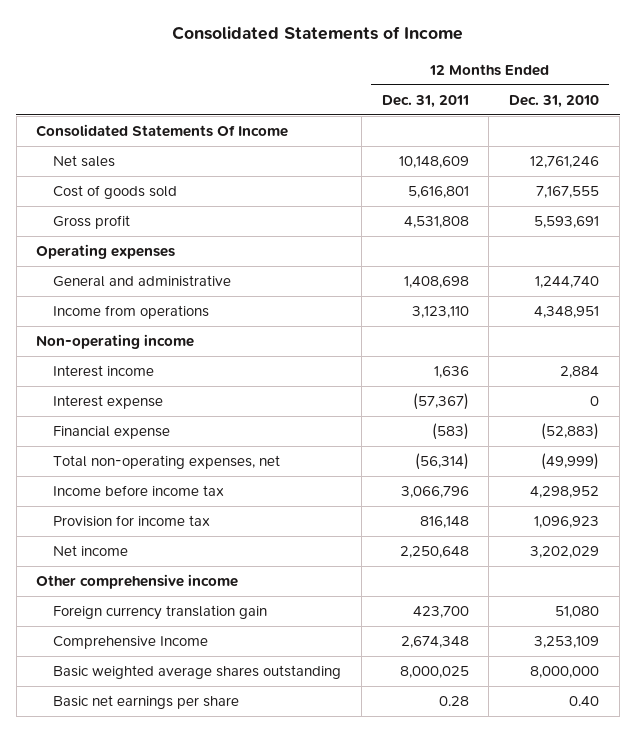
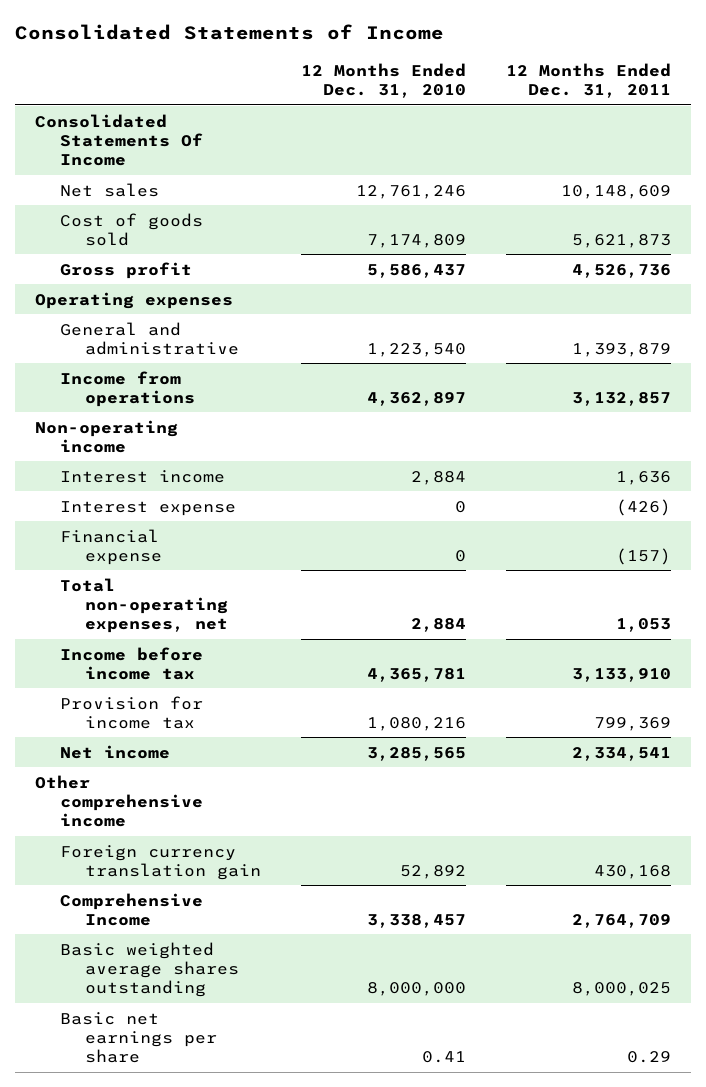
- | 12 Months Ended Dec. 31, 2011 | 12 Months Ended Dec. 31, 2010
+ | 12 Months Ended Dec. 31, 2010 | 12 Months Ended Dec. 31, 2011
- Cost of goods sold | 5,616,801 | 7,167,555
- Gross profit | 4,531,808 | 5,593,691
+ Cost of goods sold | 7,174,809 | 5,621,873
+ Gross profit | 5,586,437 | 4,526,736
- General and administrative | 1,408,698 | 1,244,740
- Income from operations | 3,123,110 | 4,348,951
+ General and administrative | 1,223,540 | 1,393,879
+ Income from operations | 4,362,897 | 3,132,857
- Interest expense | (57,367) | 0
- Financial expense | (583) | (52,883)
- Total non-operating expenses, net | (56,314) | (49,999)
- Income before income tax | 3,066,796 | 4,298,952
- Provision for income tax | 816,148 | 1,096,923
- Net income | 2,250,648 | 3,202,029
+ Interest expense | 0 | (426)
+ Financial expense | 0 | (157)
+ Total non-operating expenses, net | 2,884 | 1,053
+ Income before income tax | 4,365,781 | 3,133,910
+ Provision for income tax | 1,080,216 | 799,369
+ Net income | 3,285,565 | 2,334,541
- Foreign currency translation gain | 423,700 | 51,080
- Comprehensive Income | 2,674,348 | 3,253,109
+ Foreign currency translation gain | 52,892 | 430,168
+ Comprehensive Income | 3,338,457 | 2,764,709
- Basic net earnings per share | 0.28 | 0.40
+ Basic net earnings per share | 0.41 | 0.29

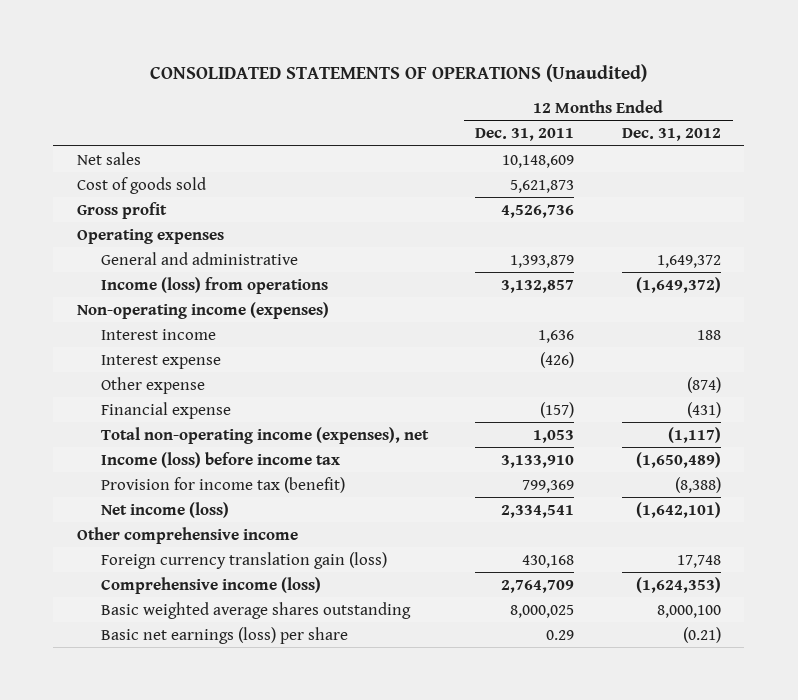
- Consolidated Statements of Income
+ CONSOLIDATED STATEMENTS OF OPERATIONS (Unaudited)
- | 12 Months Ended Dec. 31, 2010 | 12 Months Ended Dec. 31, 2011
+ | 12 Months Ended Dec. 31, 2011 | 12 Months Ended Dec. 31, 2012
- Consolidated Statements Of Income
- Income from operations | 4,362,897 | 3,132,857
- Non-operating income
+ Income (loss) from operations | 3,132,857 | (1,649,372)
+ Non-operating income (expenses)
+ Other expense | | (874)
- Total non-operating expenses, net | 2,884 | 1,053
- Income before income tax | 4,365,781 | 3,133,910
- Provision for income tax | 1,080,216 | 799,369
- Net income | 3,285,565 | 2,334,541
+ Total non-operating income (expenses), net | 1,053 | (1,117)
+ Income (loss) before income tax | 3,133,910 | (1,650,489)
+ Provision for income tax (benefit) | 799,369 | (8,388)
+ Net income (loss) | 2,334,541 | (1,642,101)
- Foreign currency translation gain | 52,892 | 430,168
- Comprehensive Income | 3,338,457 | 2,764,709
+ Foreign currency translation gain (loss) | 430,168 | 17,748
+ Comprehensive income (loss) | 2,764,709 | (1,624,353)
- Basic net earnings per share | 0.41 | 0.29
+ Basic net earnings (loss) per share | 0.29 | (0.21)

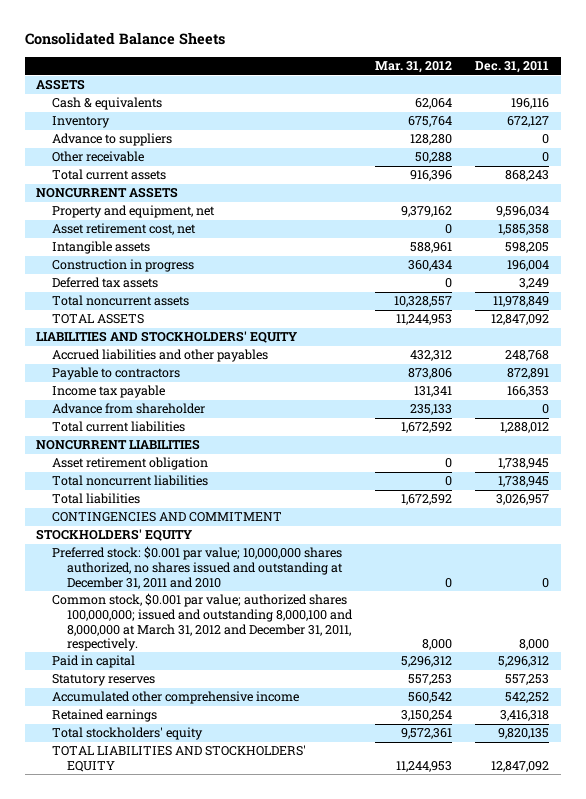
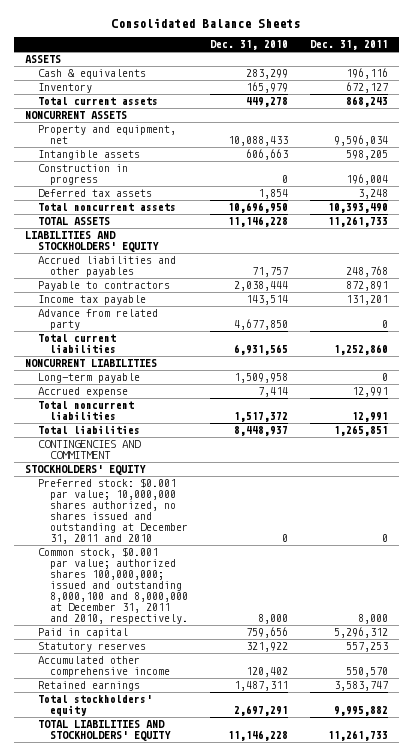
- | Mar. 31, 2012 | Dec. 31, 2011
+ | Dec. 31, 2010 | Dec. 31, 2011
- Advance to suppliers | 128,280 | 0
- Other receivable | 50,288 | 0
- Asset retirement cost, net | 0 | 1,585,358
- Deferred tax assets | 0 | 3,249
- Total noncurrent assets | 10,328,557 | 11,978,849
- TOTAL ASSETS | 11,244,953 | 12,847,092
+ Deferred tax assets | 1,854 | 3,248
+ Total noncurrent assets | 10,696,950 | 10,393,490
+ TOTAL ASSETS | 11,146,228 | 11,261,733
- Income tax payable | 131,341 | 166,353
- Advance from shareholder | 235,133 | 0
- Total current liabilities | 1,672,592 | 1,288,012
+ Income tax payable | 143,514 | 131,201
+ Advance from related party | 4,677,850 | 0
+ Total current liabilities | 6,931,565 | 1,252,860
- Asset retirement obligation | 0 | 1,738,945
- Total noncurrent liabilities | 0 | 1,738,945
- Total liabilities | 1,672,592 | 3,026,957
+ Long-term payable | 1,509,958 | 0
+ Accrued expense | 7,414 | 12,991
+ Total noncurrent liabilities | 1,517,372 | 12,991
+ Total liabilities | 8,448,937 | 1,265,851
- Common stock, $0.001 par value; authorized shares 100,000,000; issued and outstanding 8,000,100 and 8,000,000 at March 31, 2012 and December 31, 2011, respectively. | 8,000 | 8,000
+ Common stock, $0.001 par value; authorized shares 100,000,000; issued and outstanding 8,000,100 and 8,000,000 at December 31, 2011 and 2010, respectively. | 8,000 | 8,000
- Accumulated other comprehensive income | 560,542 | 542,252
- Retained earnings | 3,150,254 | 3,416,318
- Total stockholders' equity | 9,572,361 | 9,820,135
- TOTAL LIABILITIES AND STOCKHOLDERS' EQUITY | 11,244,953 | 12,847,092
+ Accumulated other comprehensive income | 120,402 | 550,570
+ Retained earnings | 1,487,311 | 3,583,747
+ Total stockholders' equity | 2,697,291 | 9,995,882
+ TOTAL LIABILITIES AND STOCKHOLDERS' EQUITY | 11,146,228 | 11,261,733

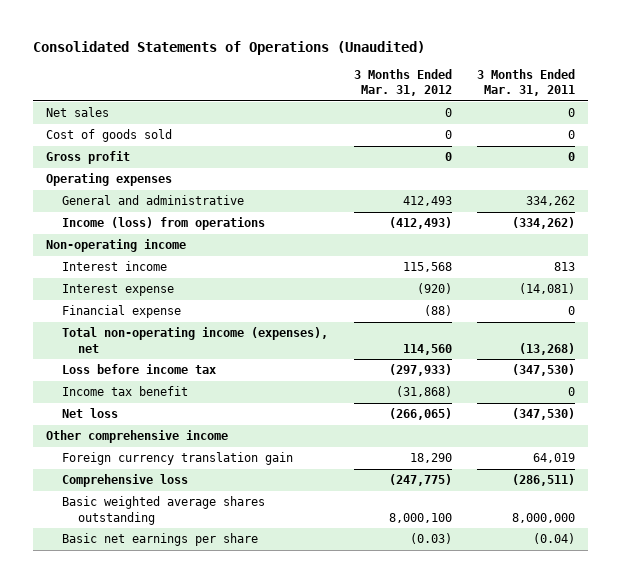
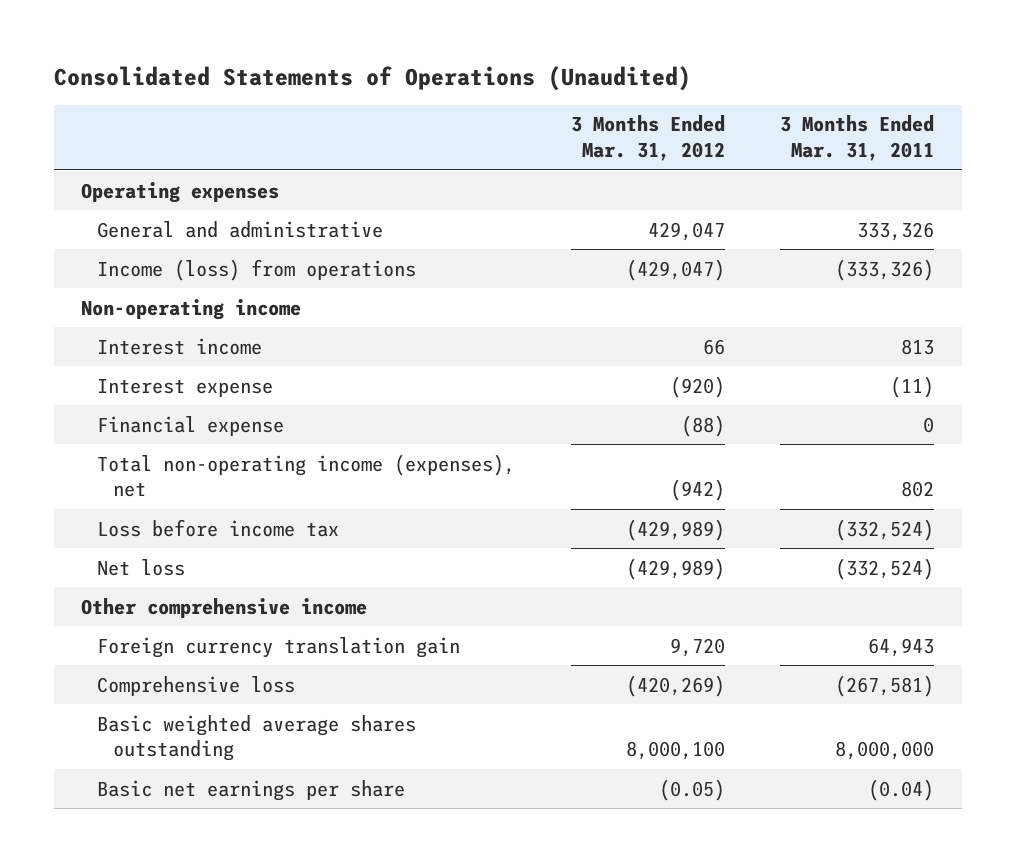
- Net sales | 0 | 0
- Cost of goods sold | 0 | 0
- Gross profit | 0 | 0
- General and administrative | 412,493 | 334,262
- Income (loss) from operations | (412,493) | (334,262)
+ General and administrative | 429,047 | 333,326
+ Income (loss) from operations | (429,047) | (333,326)
- Interest income | 115,568 | 813
- Interest expense | (920) | (14,081)
+ Interest income | 66 | 813
+ Interest expense | (920) | (11)
- Total non-operating income (expenses), net | 114,560 | (13,268)
- Loss before income tax | (297,933) | (347,530)
- Income tax benefit | (31,868) | 0
- Net loss | (266,065) | (347,530)
+ Total non-operating income (expenses), net | (942) | 802
+ Loss before income tax | (429,989) | (332,524)
+ Net loss | (429,989) | (332,524)
- Foreign currency translation gain | 18,290 | 64,019
- Comprehensive loss | (247,775) | (286,511)
+ Foreign currency translation gain | 9,720 | 64,943
+ Comprehensive loss | (420,269) | (267,581)
- Basic net earnings per share | (0.03) | (0.04)
+ Basic net earnings per share | (0.05) | (0.04)

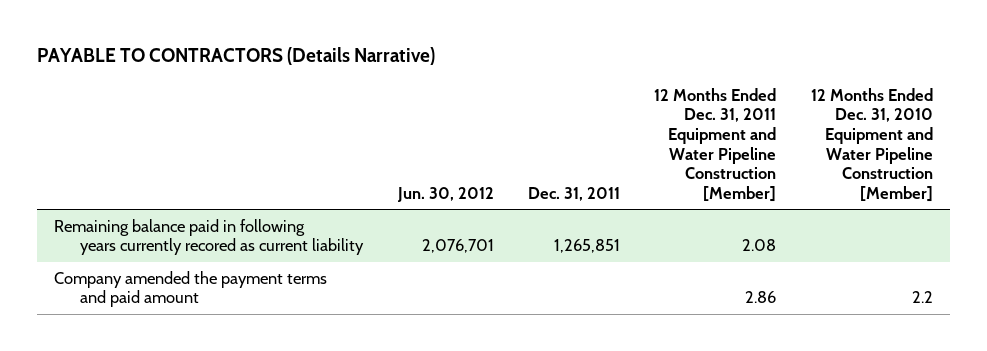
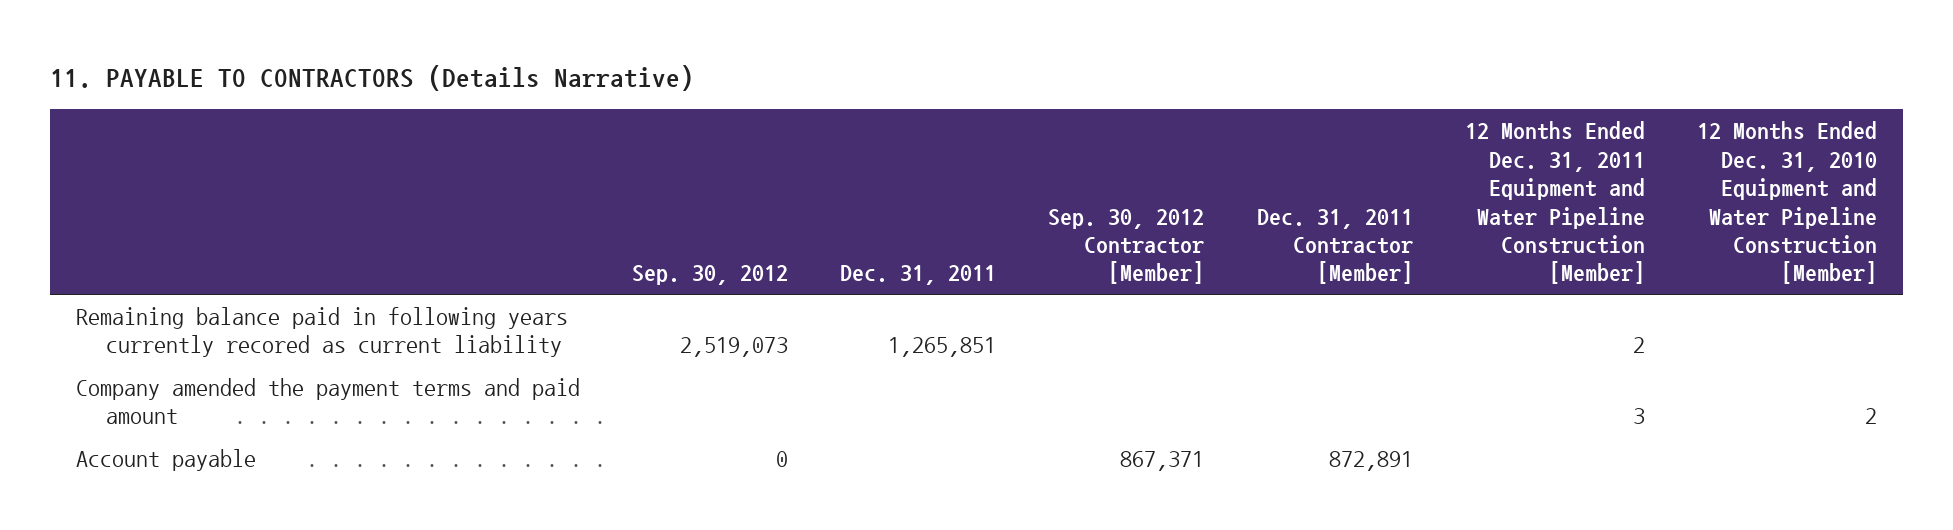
- PAYABLE TO CONTRACTORS (Details Narrative)
+ 11. PAYABLE TO CONTRACTORS (Details Narrative)
- | Jun. 30, 2012 | Dec. 31, 2011 | 12 Months Ended Dec. 31, 2011 Equipment and Water Pipeline Construction [Member] | 12 Months Ended Dec. 31, 2010 Equipment and Water Pipeline Construction [Member]
+ | Sep. 30, 2012 | Dec. 31, 2011 | Sep. 30, 2012 Contractor [Member] | Dec. 31, 2011 Contractor [Member] | 12 Months Ended Dec. 31, 2011 Equipment and Water Pipeline Construction [Member] | 12 Months Ended Dec. 31, 2010 Equipment and Water Pipeline Construction [Member]
- Remaining balance paid in following years currently recored as current liability | 2,076,701 | 1,265,851 | 2.08 |
- Company amended the payment terms and paid amount | | | 2.86 | 2.2
+ Remaining balance paid in following years currently recored as current liability | 2,519,073 | 1,265,851 | | | 2 |
+ Company amended the payment terms and paid amount | | | | | 3 | 2
+ Account payable | 0 | | 867,371 | 872,891 | |

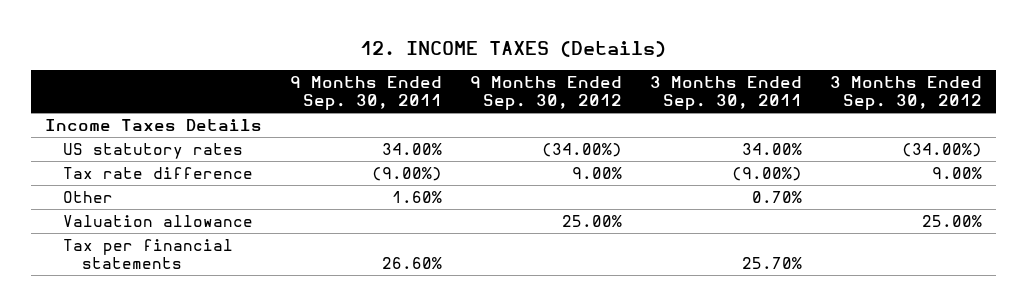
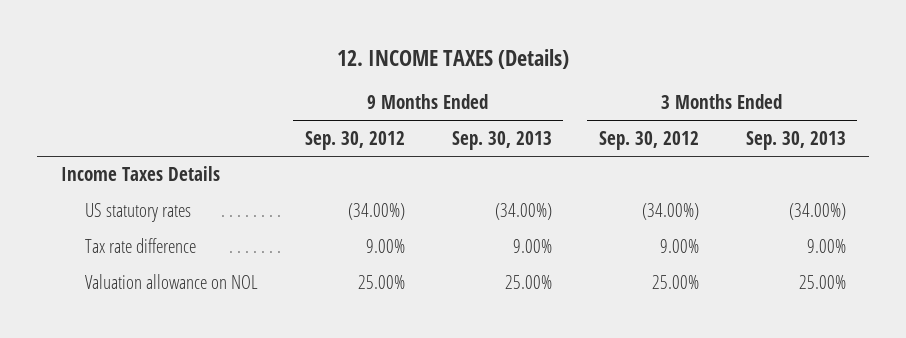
- | 9 Months Ended Sep. 30, 2011 | 9 Months Ended Sep. 30, 2012 | 3 Months Ended Sep. 30, 2011 | 3 Months Ended Sep. 30, 2012
+ | 9 Months Ended Sep. 30, 2012 | 9 Months Ended Sep. 30, 2013 | 3 Months Ended Sep. 30, 2012 | 3 Months Ended Sep. 30, 2013
- Other | 1.60% | | 0.70% |
- Valuation allowance | | 25.00% | | 25.00%
- Tax per financial statements | 26.60% | | 25.70% |
+ Valuation allowance on NOL | 25.00% | 25.00% | 25.00% | 25.00%

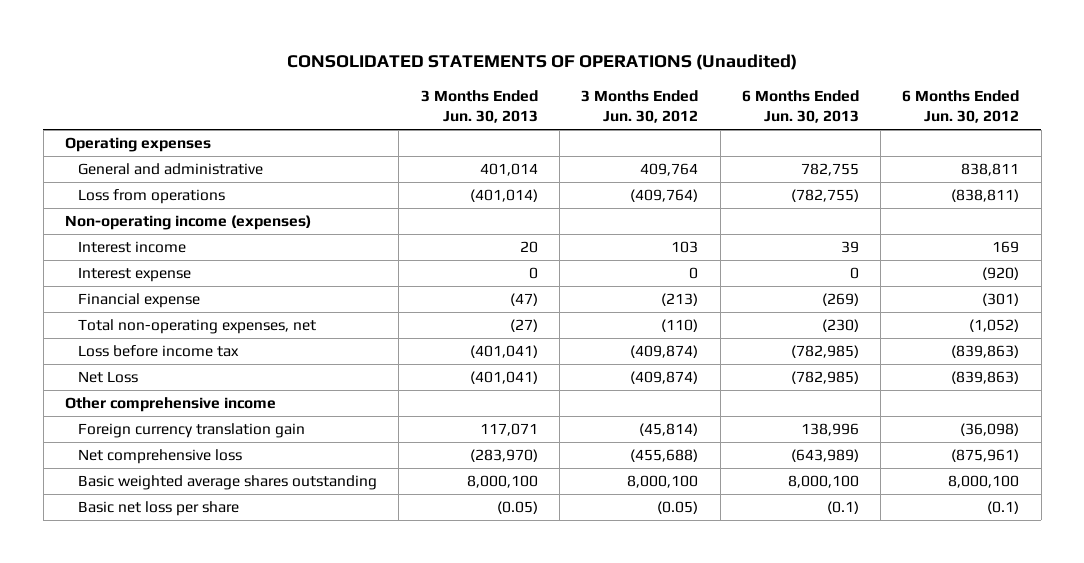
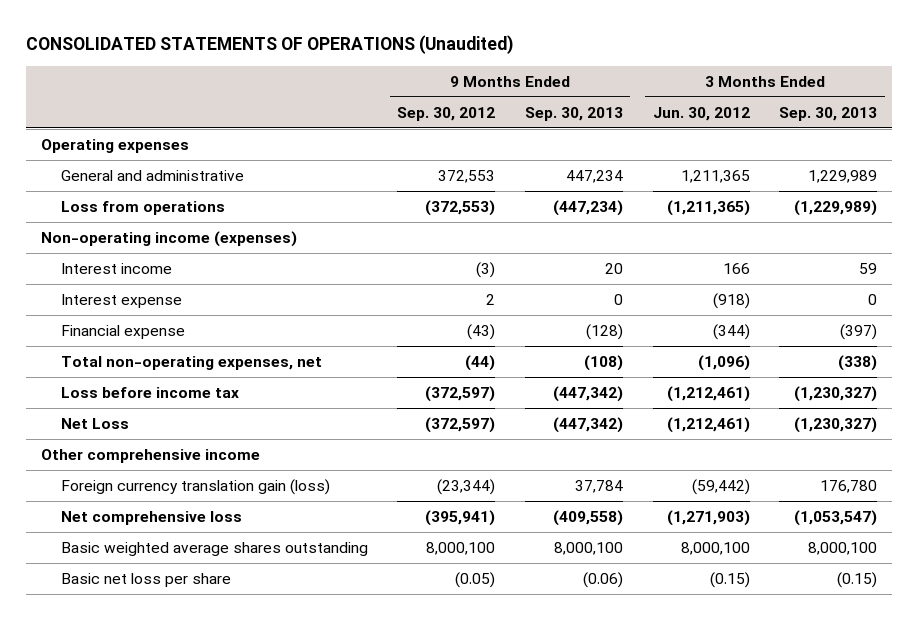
- | 3 Months Ended Jun. 30, 2013 | 3 Months Ended Jun. 30, 2012 | 6 Months Ended Jun. 30, 2013 | 6 Months Ended Jun. 30, 2012
+ | 9 Months Ended Sep. 30, 2012 | 9 Months Ended Sep. 30, 2013 | 3 Months Ended Jun. 30, 2012 | 3 Months Ended Sep. 30, 2013
- General and administrative | 401,014 | 409,764 | 782,755 | 838,811
- Loss from operations | (401,014) | (409,764) | (782,755) | (838,811)
+ General and administrative | 372,553 | 447,234 | 1,211,365 | 1,229,989
+ Loss from operations | (372,553) | (447,234) | (1,211,365) | (1,229,989)
- Interest income | 20 | 103 | 39 | 169
- Interest expense | 0 | 0 | 0 | (920)
- Financial expense | (47) | (213) | (269) | (301)
- Total non-operating expenses, net | (27) | (110) | (230) | (1,052)
- Loss before income tax | (401,041) | (409,874) | (782,985) | (839,863)
- Net Loss | (401,041) | (409,874) | (782,985) | (839,863)
+ Interest income | (3) | 20 | 166 | 59
+ Interest expense | 2 | 0 | (918) | 0
+ Financial expense | (43) | (128) | (344) | (397)
+ Total non-operating expenses, net | (44) | (108) | (1,096) | (338)
+ Loss before income tax | (372,597) | (447,342) | (1,212,461) | (1,230,327)
+ Net Loss | (372,597) | (447,342) | (1,212,461) | (1,230,327)
- Foreign currency translation gain | 117,071 | (45,814) | 138,996 | (36,098)
- Net comprehensive loss | (283,970) | (455,688) | (643,989) | (875,961)
+ Foreign currency translation gain (loss) | (23,344) | 37,784 | (59,442) | 176,780
+ Net comprehensive loss | (395,941) | (409,558) | (1,271,903) | (1,053,547)
- Basic net loss per share | (0.05) | (0.05) | (0.1) | (0.1)
+ Basic net loss per share | (0.05) | (0.06) | (0.15) | (0.15)

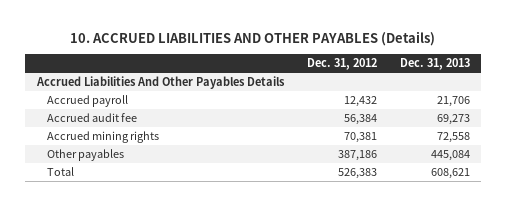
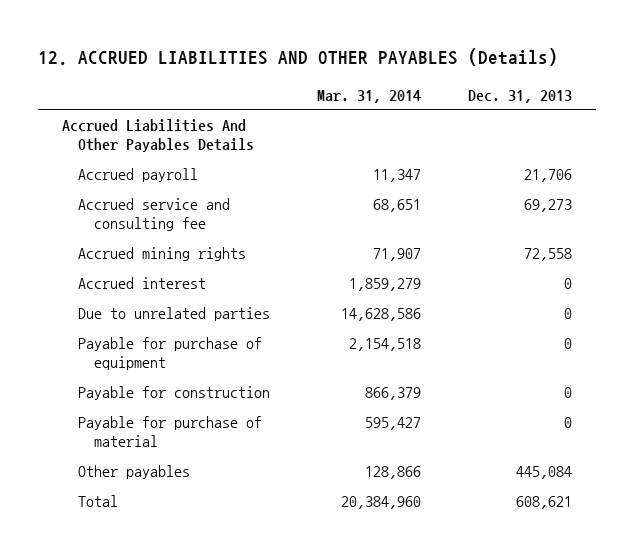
- 10. ACCRUED LIABILITIES AND OTHER PAYABLES (Details)
+ 12. ACCRUED LIABILITIES AND OTHER PAYABLES (Details)
- | Dec. 31, 2012 | Dec. 31, 2013
+ | Mar. 31, 2014 | Dec. 31, 2013
- Accrued audit fee | 56,384 | 69,273
+ Accrued service and consulting fee | 68,651 | 69,273
+ Accrued interest | 1,859,279 | 0
+ Due to unrelated parties | 14,628,586 | 0
+ Payable for purchase of equipment | 2,154,518 | 0
+ Payable for construction | 866,379 | 0
+ Payable for purchase of material | 595,427 | 0

